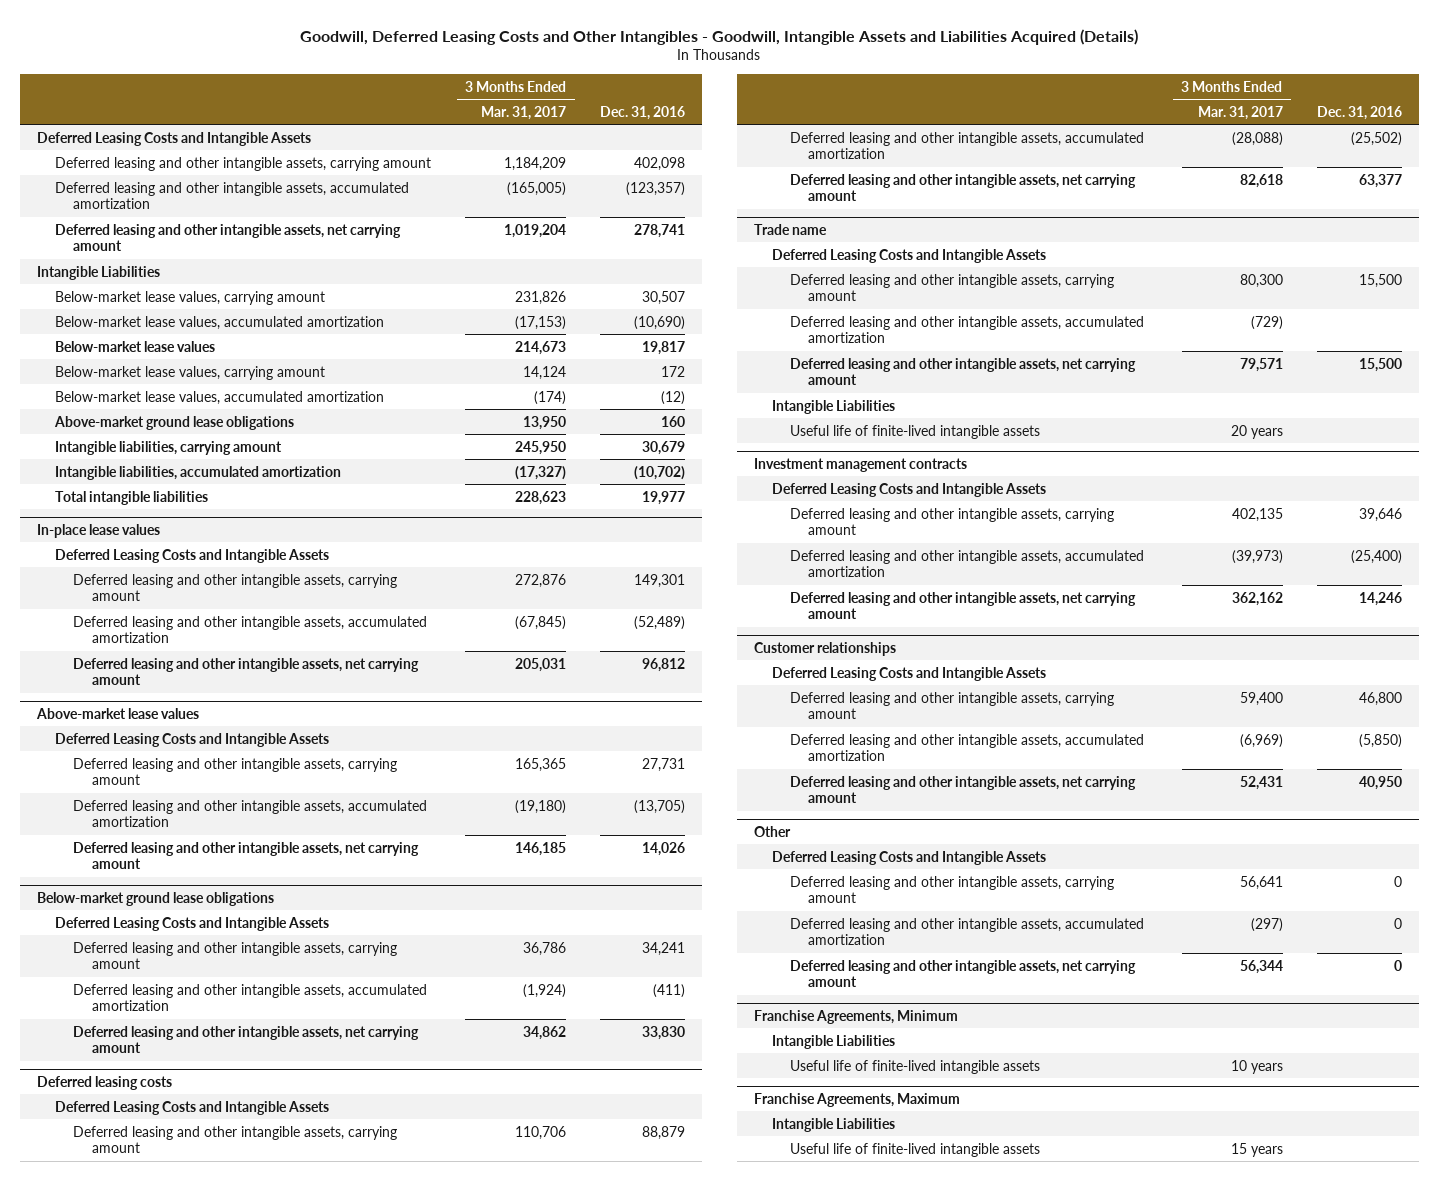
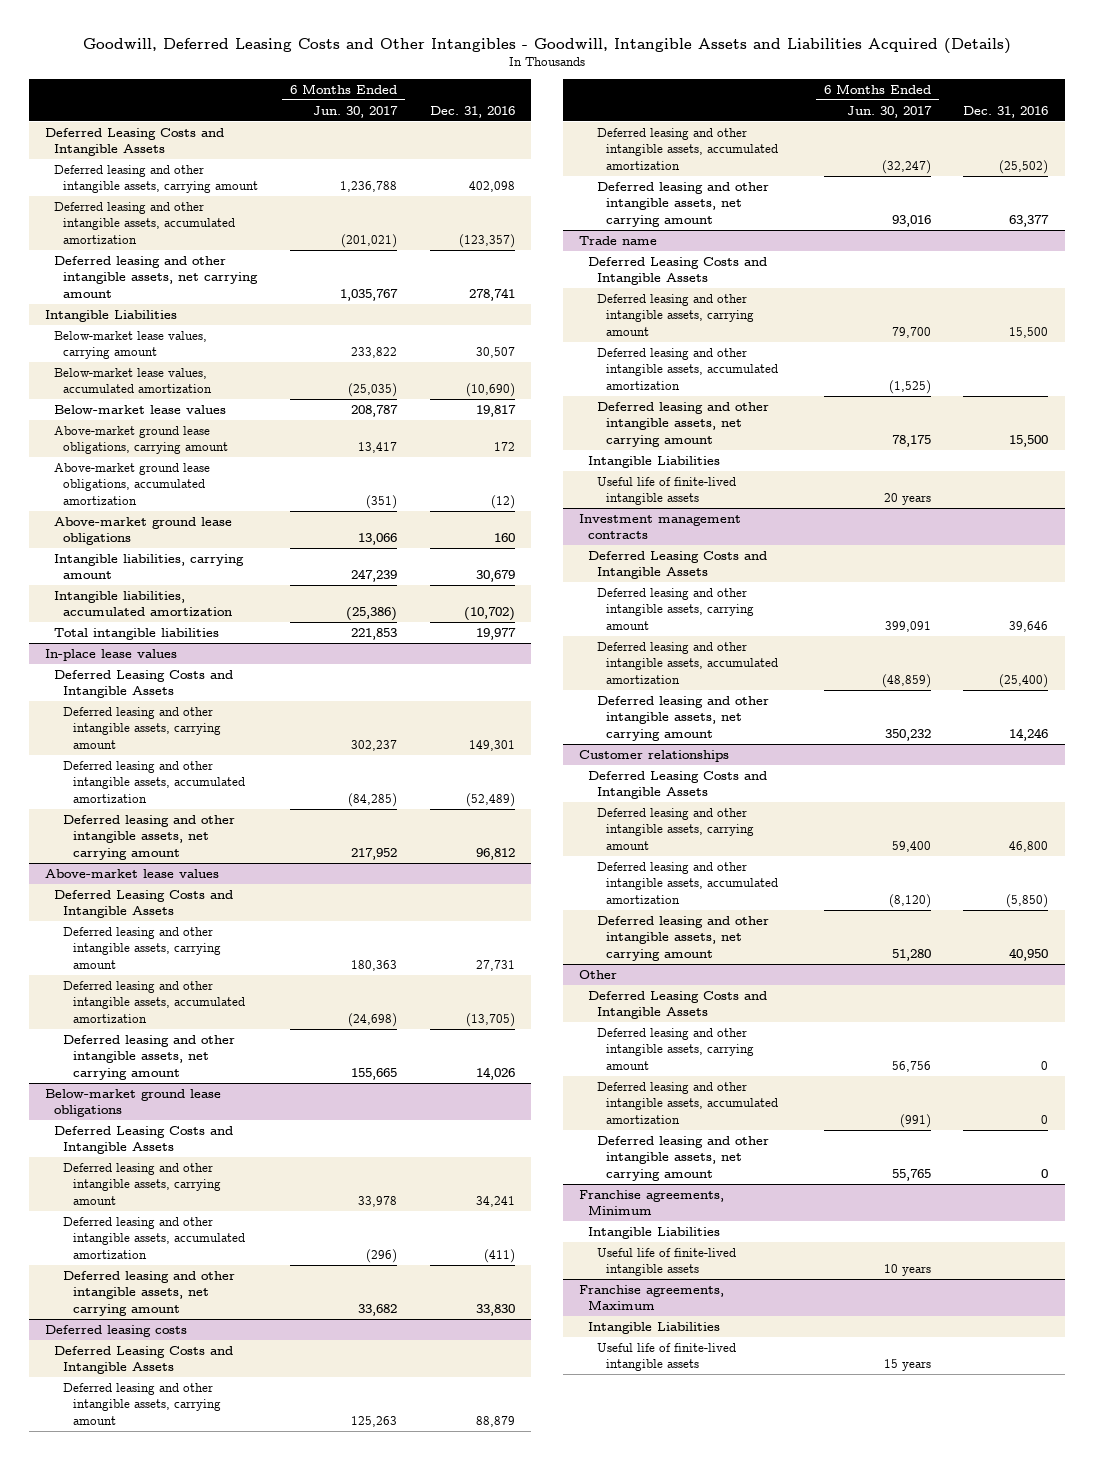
- | 3 Months Ended Mar. 31, 2017 | Dec. 31, 2016
+ | 6 Months Ended Jun. 30, 2017 | Dec. 31, 2016
- Below-market lease values, carrying amount | 14,124 | 172
- Below-market lease values, accumulated amortization | (174) | (12)
+ Above-market ground lease obligations, carrying amount | 13,417 | 172
+ Above-market ground lease obligations, accumulated amortization | (351) | (12)
- Franchise Agreements, Minimum
+ Franchise agreements, Minimum
- Franchise Agreements, Maximum
+ Franchise agreements, Maximum

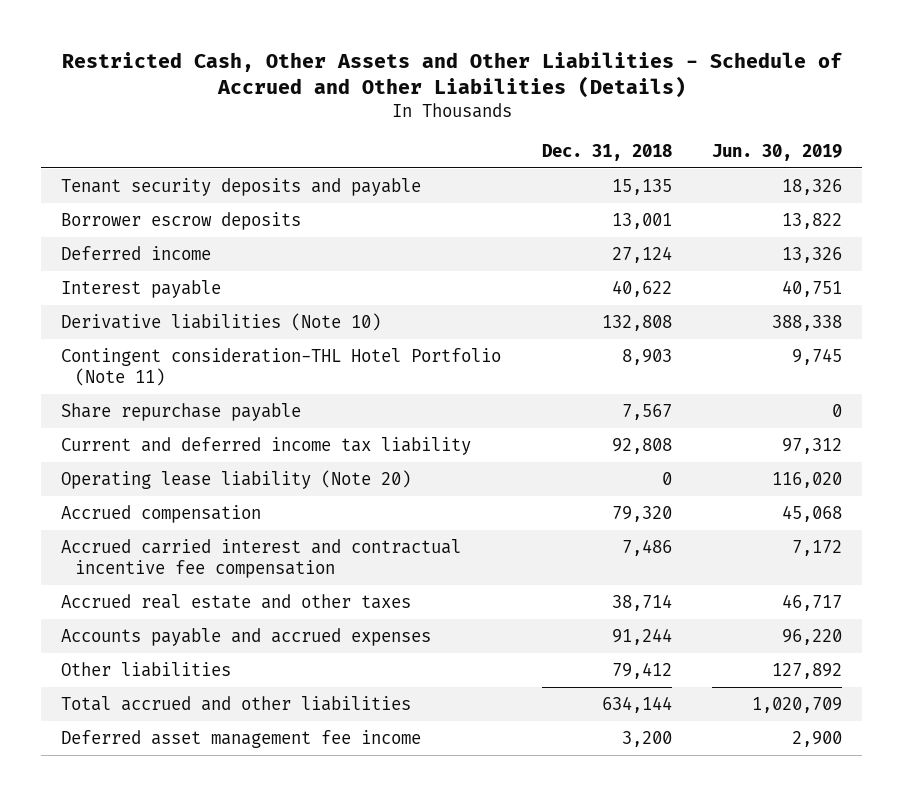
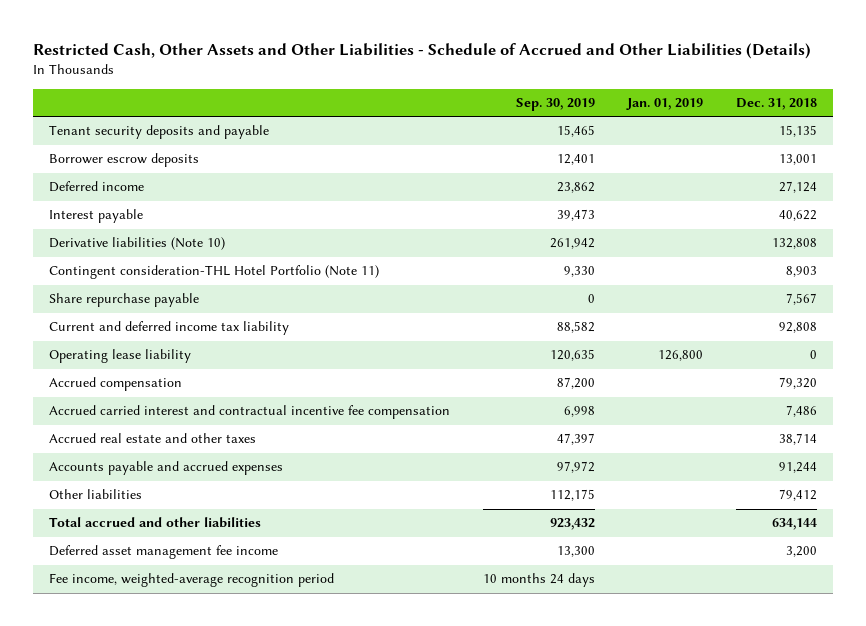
- | Dec. 31, 2018 | Jun. 30, 2019
+ | Sep. 30, 2019 | Jan. 01, 2019 | Dec. 31, 2018
- Operating lease liability (Note 20) | 0 | 116,020
+ Operating lease liability | 120,635 | 126,800 | 0
+ Fee income, weighted-average recognition period | 10 months 24 days | |

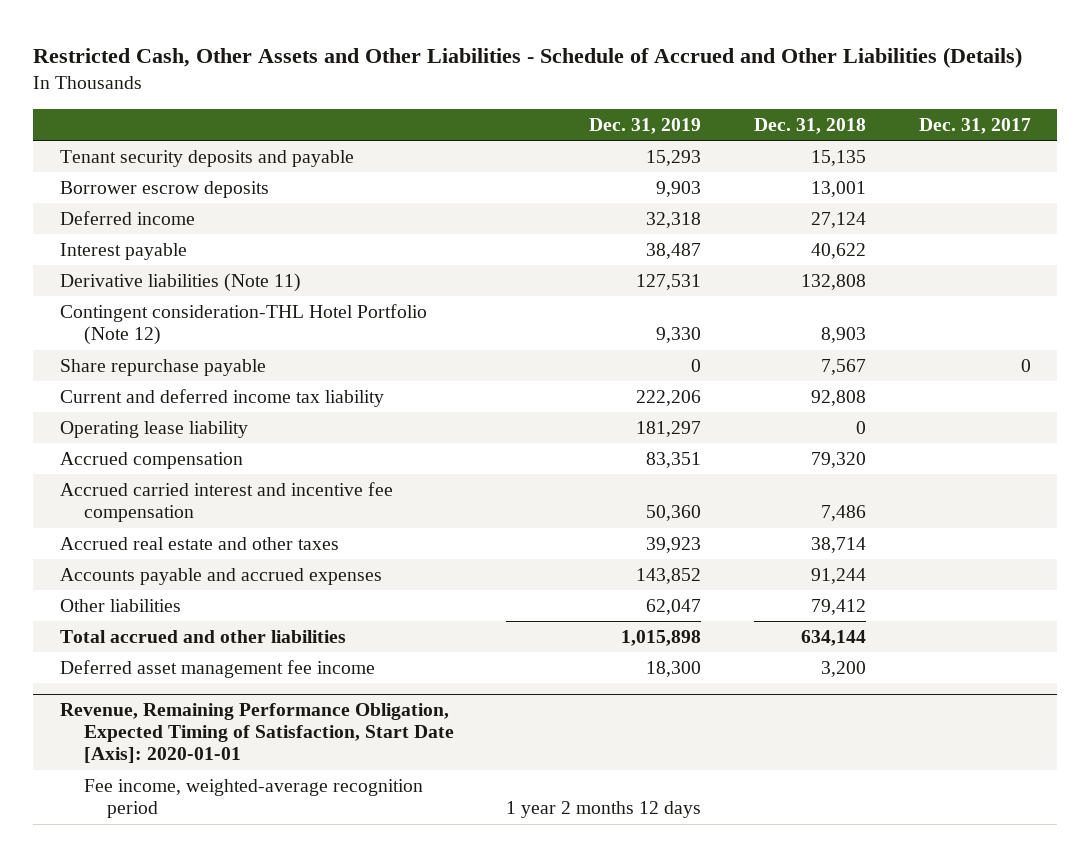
- | Sep. 30, 2019 | Jan. 01, 2019 | Dec. 31, 2018
+ | Dec. 31, 2019 | Dec. 31, 2018 | Dec. 31, 2017
- Derivative liabilities (Note 10) | 261,942 | | 132,808
- Contingent consideration-THL Hotel Portfolio (Note 11) | 9,330 | | 8,903
+ Derivative liabilities (Note 11) | 127,531 | 132,808 |
+ Contingent consideration-THL Hotel Portfolio (Note 12) | 9,330 | 8,903 |
- Accrued carried interest and contractual incentive fee compensation | 6,998 | | 7,486
+ Accrued carried interest and incentive fee compensation | 50,360 | 7,486 |
+ Revenue, Remaining Performance Obligation, Expected Timing of Satisfaction, Start Date [Axis]: 2020-01-01

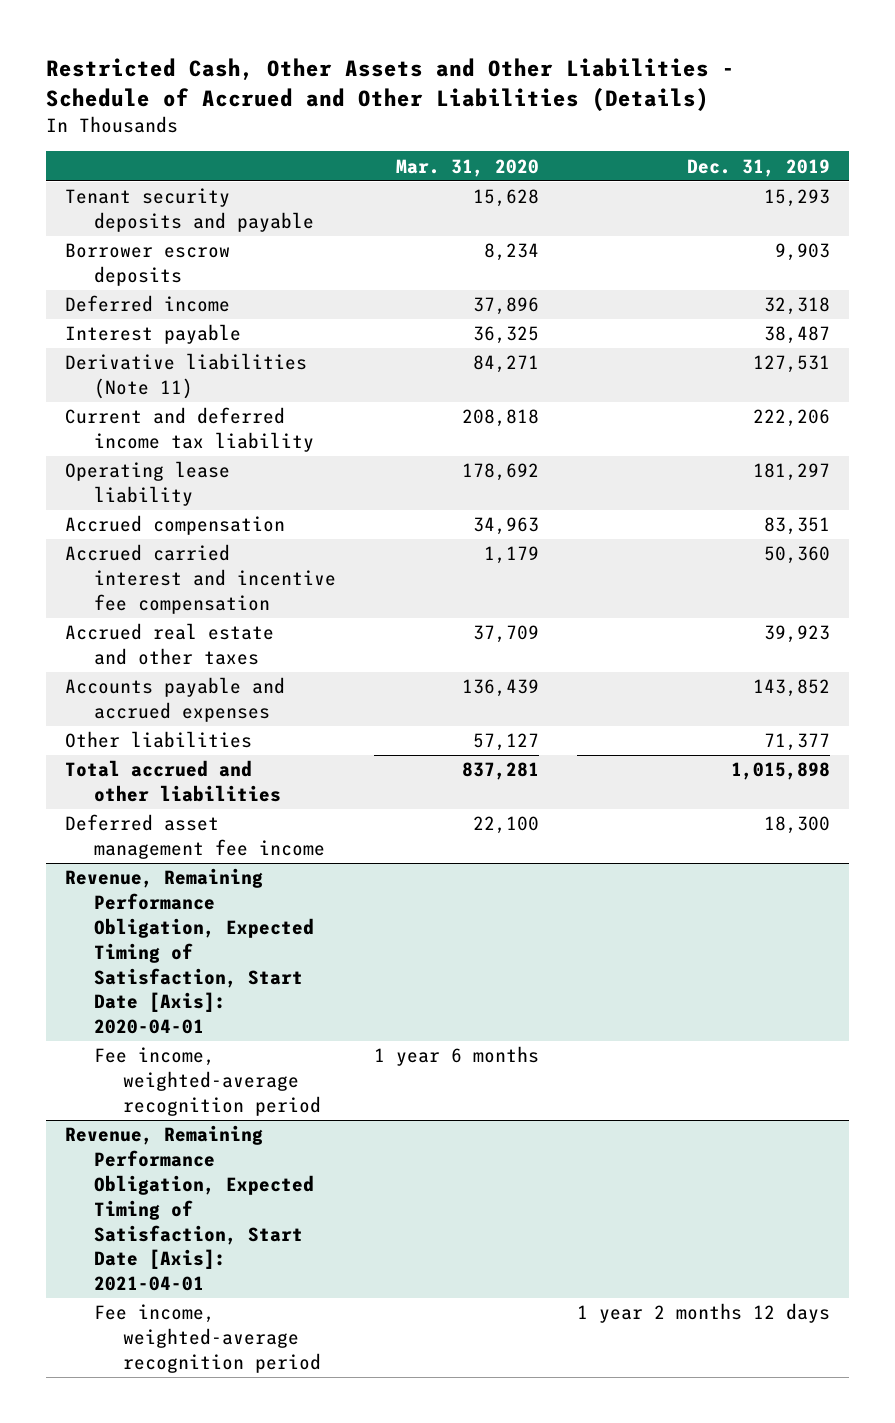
- | Dec. 31, 2019 | Dec. 31, 2018 | Dec. 31, 2017
+ | Mar. 31, 2020 | Dec. 31, 2019
- Contingent consideration-THL Hotel Portfolio (Note 12) | 9,330 | 8,903 |
- Share repurchase payable | 0 | 7,567 | 0
- Other liabilities | 62,047 | 79,412 |
+ Other liabilities | 57,127 | 71,377
- Revenue, Remaining Performance Obligation, Expected Timing of Satisfaction, Start Date [Axis]: 2020-01-01
+ Revenue, Remaining Performance Obligation, Expected Timing of Satisfaction, Start Date [Axis]: 2020-04-01
+ Fee income, weighted-average recognition period | 1 year 6 months |
+ Revenue, Remaining Performance Obligation, Expected Timing of Satisfaction, Start Date [Axis]: 2021-04-01

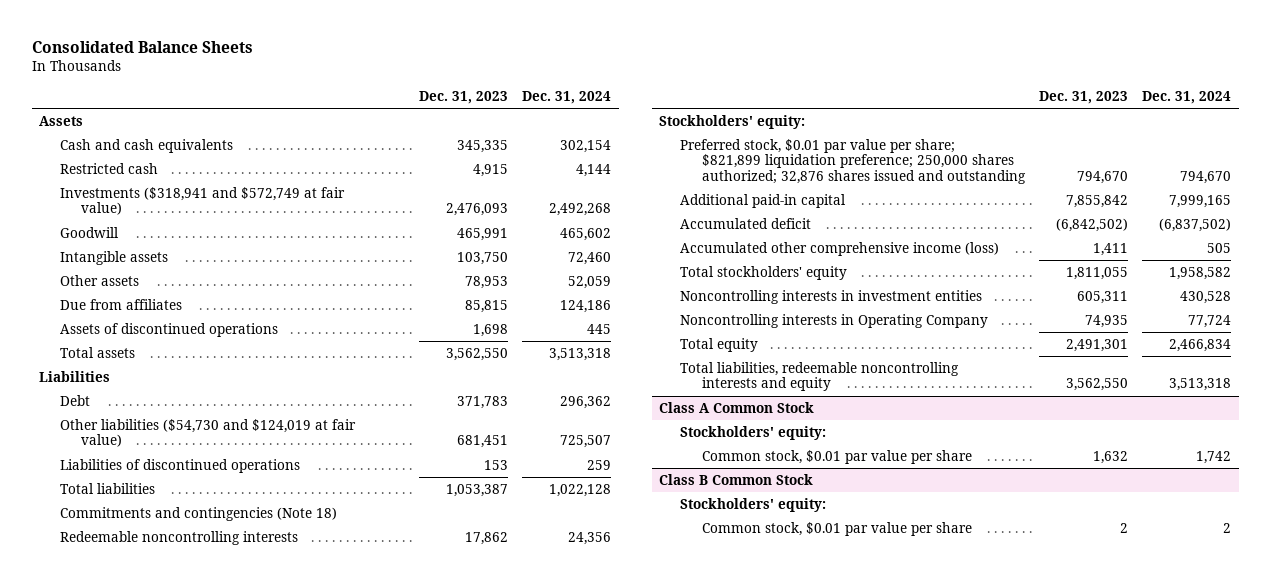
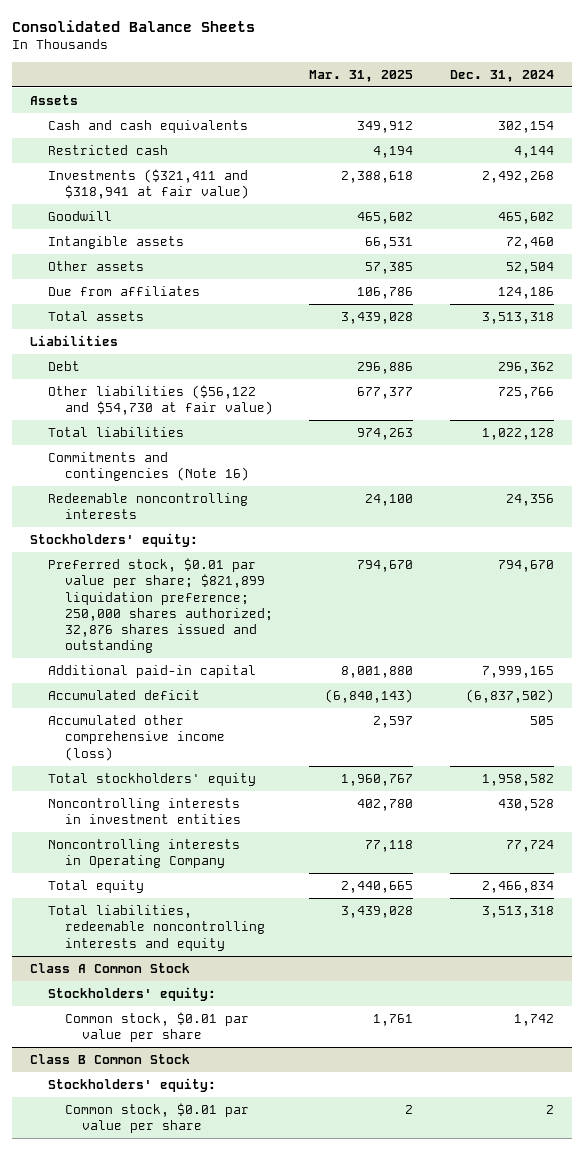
- | Dec. 31, 2023 | Dec. 31, 2024
+ | Mar. 31, 2025 | Dec. 31, 2024
- Investments ($318,941 and $572,749 at fair value) | 2,476,093 | 2,492,268
+ Investments ($321,411 and $318,941 at fair value) | 2,388,618 | 2,492,268
- Other assets | 78,953 | 52,059
+ Other assets | 57,385 | 52,504
- Assets of discontinued operations | 1,698 | 445
- Other liabilities ($54,730 and $124,019 at fair value) | 681,451 | 725,507
- Liabilities of discontinued operations | 153 | 259
+ Other liabilities ($56,122 and $54,730 at fair value) | 677,377 | 725,766
- Commitments and contingencies (Note 18)
+ Commitments and contingencies (Note 16)

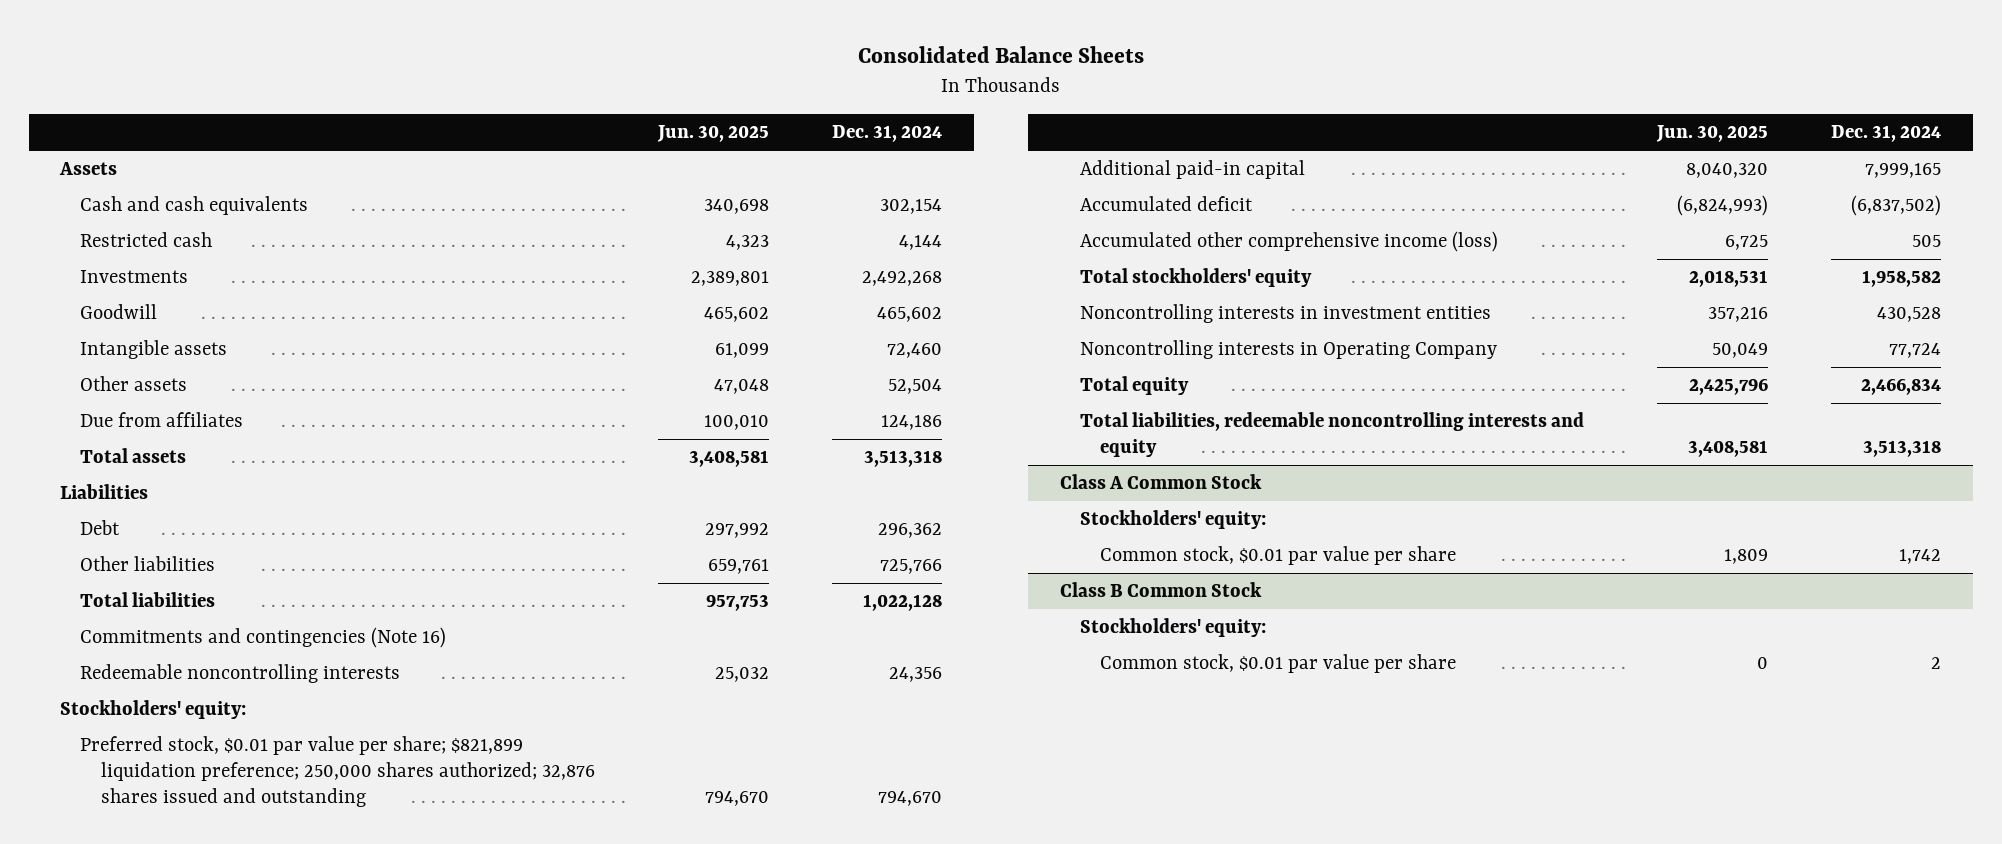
- | Mar. 31, 2025 | Dec. 31, 2024
+ | Jun. 30, 2025 | Dec. 31, 2024
- Investments ($321,411 and $318,941 at fair value) | 2,388,618 | 2,492,268
+ Investments | 2,389,801 | 2,492,268
- Other liabilities ($56,122 and $54,730 at fair value) | 677,377 | 725,766
+ Other liabilities | 659,761 | 725,766

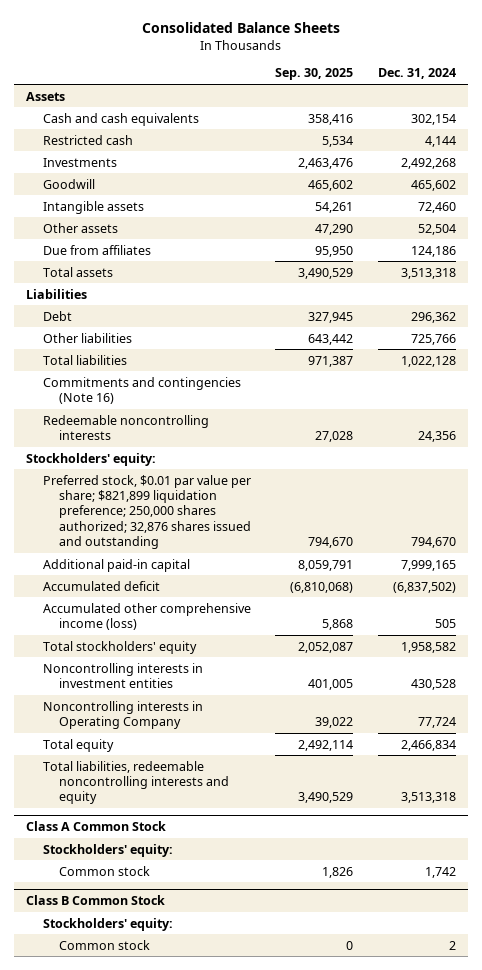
- | Jun. 30, 2025 | Dec. 31, 2024
+ | Sep. 30, 2025 | Dec. 31, 2024
@ Class A Common Stock
- Common stock, $0.01 par value per share | 1,809 | 1,742
+ Common stock | 1,826 | 1,742
@ Class B Common Stock
- Common stock, $0.01 par value per share | 0 | 2
+ Common stock | 0 | 2

